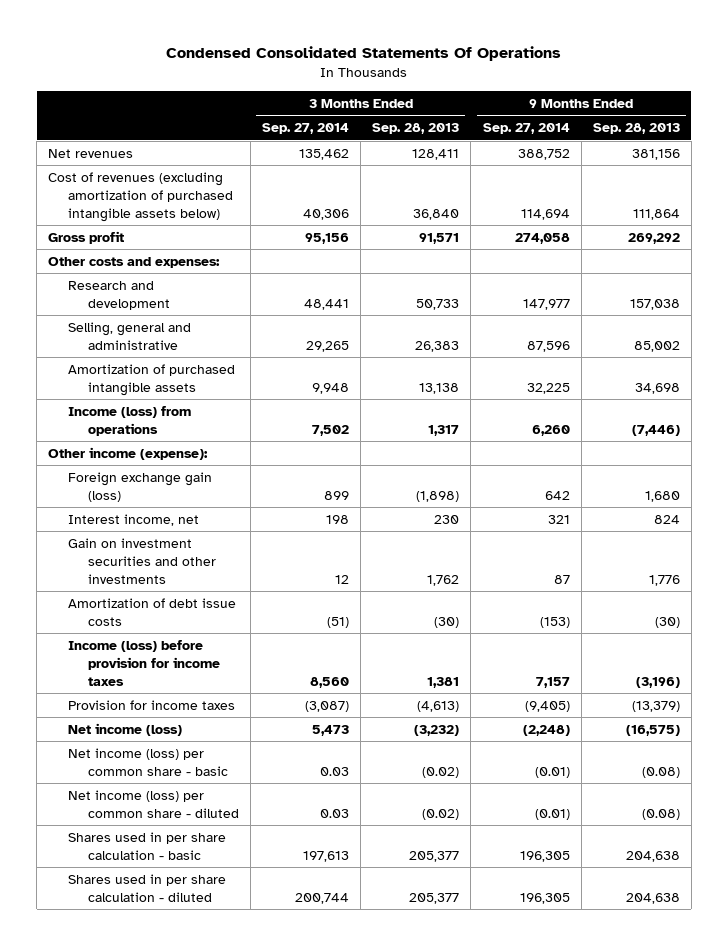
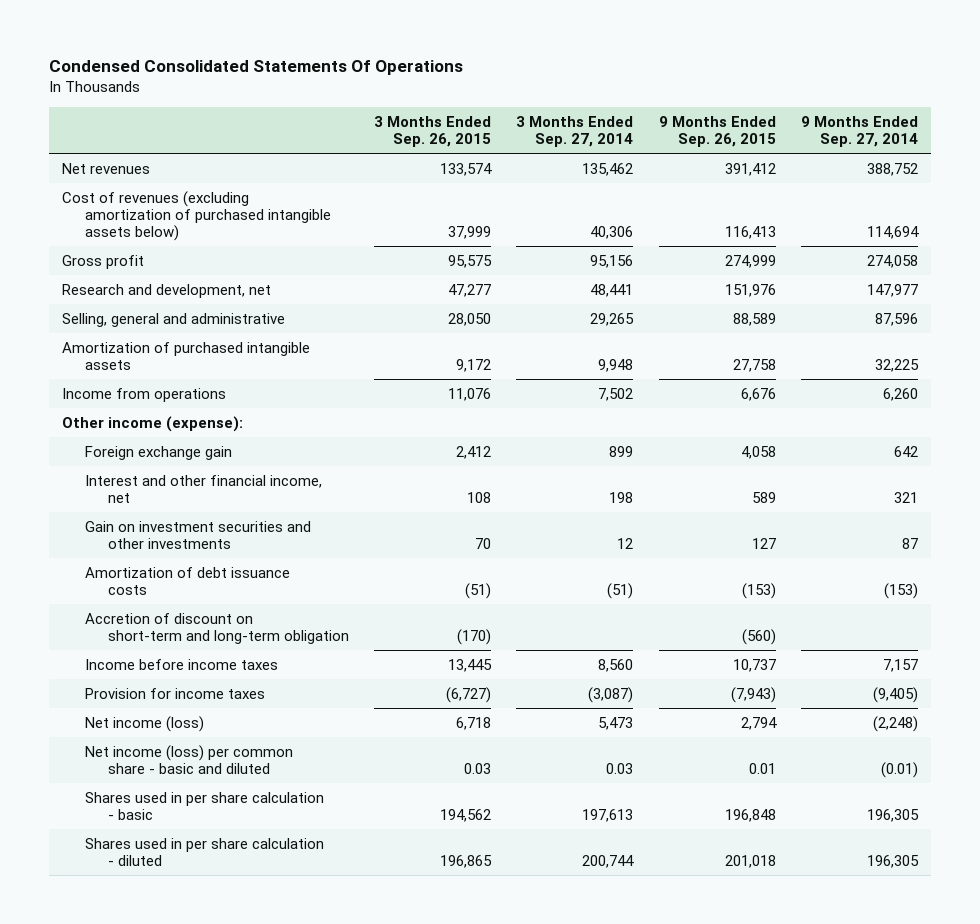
- | 3 Months Ended Sep. 27, 2014 | 3 Months Ended Sep. 28, 2013 | 9 Months Ended Sep. 27, 2014 | 9 Months Ended Sep. 28, 2013
+ | 3 Months Ended Sep. 26, 2015 | 3 Months Ended Sep. 27, 2014 | 9 Months Ended Sep. 26, 2015 | 9 Months Ended Sep. 27, 2014
- Other costs and expenses:
- Research and development | 48,441 | 50,733 | 147,977 | 157,038
+ Research and development, net | 47,277 | 48,441 | 151,976 | 147,977
- Income (loss) from operations | 7,502 | 1,317 | 6,260 | (7,446)
+ Income from operations | 11,076 | 7,502 | 6,676 | 6,260
- Foreign exchange gain (loss) | 899 | (1,898) | 642 | 1,680
- Interest income, net | 198 | 230 | 321 | 824
+ Foreign exchange gain | 2,412 | 899 | 4,058 | 642
+ Interest and other financial income, net | 108 | 198 | 589 | 321
- Amortization of debt issue costs | (51) | (30) | (153) | (30)
- Income (loss) before provision for income taxes | 8,560 | 1,381 | 7,157 | (3,196)
+ Amortization of debt issuance costs | (51) | (51) | (153) | (153)
+ Accretion of discount on short-term and long-term obligation | (170) | | (560) |
+ Income before income taxes | 13,445 | 8,560 | 10,737 | 7,157
- Net income (loss) per common share - basic | 0.03 | (0.02) | (0.01) | (0.08)
- Net income (loss) per common share - diluted | 0.03 | (0.02) | (0.01) | (0.08)
+ Net income (loss) per common share - basic and diluted | 0.03 | 0.03 | 0.01 | (0.01)

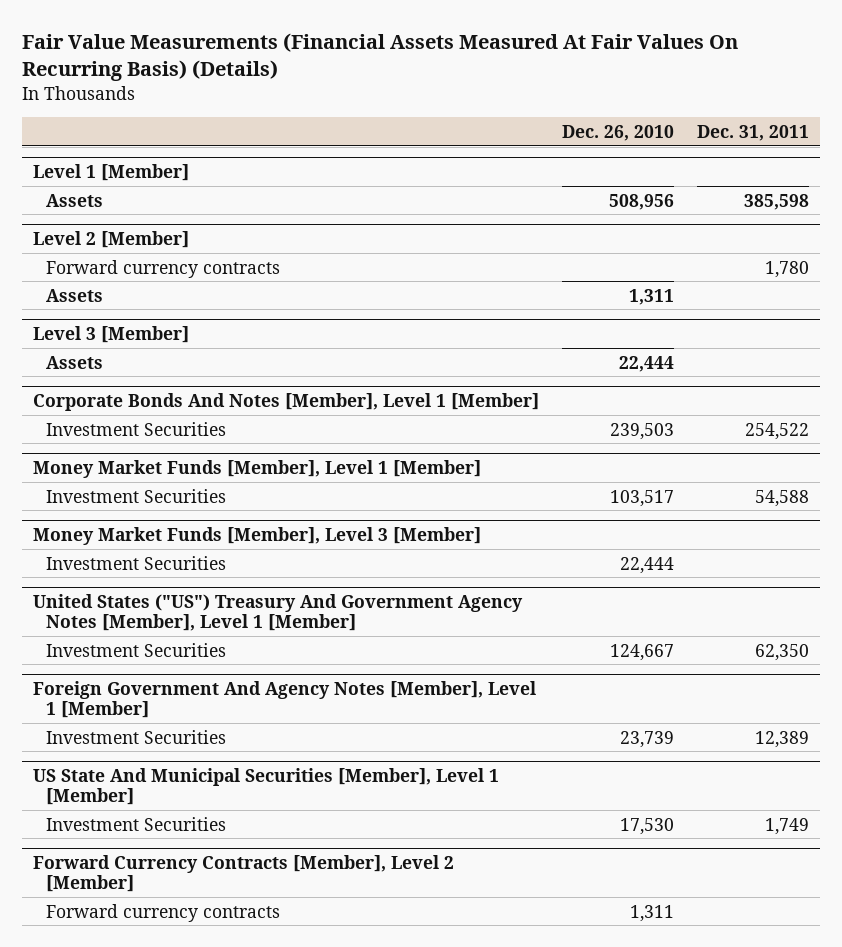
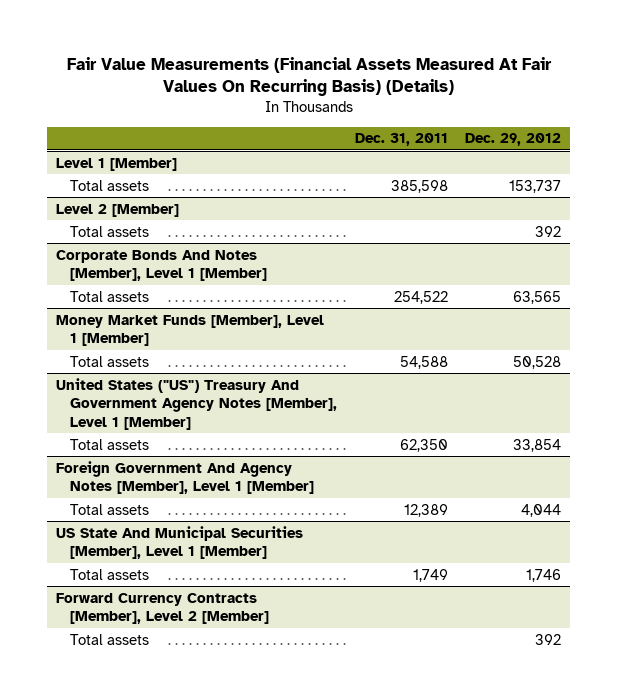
- | Dec. 26, 2010 | Dec. 31, 2011
+ | Dec. 31, 2011 | Dec. 29, 2012
@ Level 1 [Member]
- Assets | 508,956 | 385,598
+ Total assets | 385,598 | 153,737
@ Level 2 [Member]
- Forward currency contracts | | 1,780
- Assets | 1,311 |
- Level 3 [Member]
- Assets | 22,444 |
@ Level 2 [Member]
+ Total assets | | 392
@ Corporate Bonds And Notes [Member], Level 1 [Member]
- Investment Securities | 239,503 | 254,522
+ Total assets | 254,522 | 63,565
@ Money Market Funds [Member], Level 1 [Member]
- Investment Securities | 103,517 | 54,588
- Money Market Funds [Member], Level 3 [Member]
- Investment Securities | 22,444 |
@ Money Market Funds [Member], Level 1 [Member]
+ Total assets | 54,588 | 50,528
@ United States ("US") Treasury And Government Agency Notes [Member], Level 1 [Member]
- Investment Securities | 124,667 | 62,350
+ Total assets | 62,350 | 33,854
@ Foreign Government And Agency Notes [Member], Level 1 [Member]
- Investment Securities | 23,739 | 12,389
+ Total assets | 12,389 | 4,044
@ US State And Municipal Securities [Member], Level 1 [Member]
- Investment Securities | 17,530 | 1,749
+ Total assets | 1,749 | 1,746
@ Forward Currency Contracts [Member], Level 2 [Member]
- Forward currency contracts | 1,311 |
+ Total assets | | 392

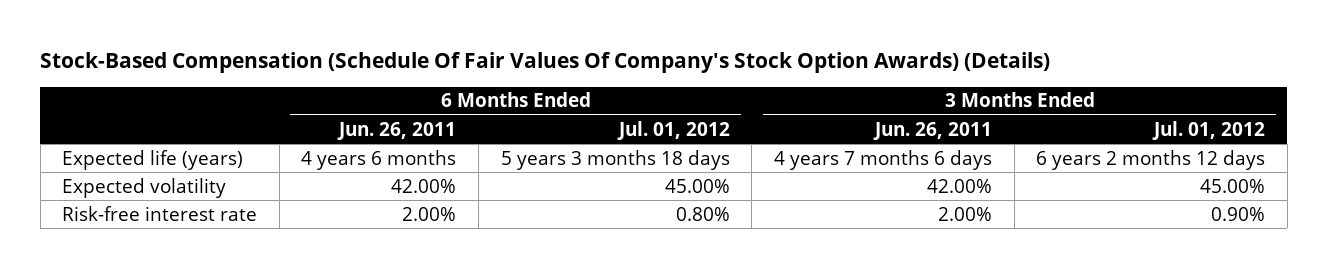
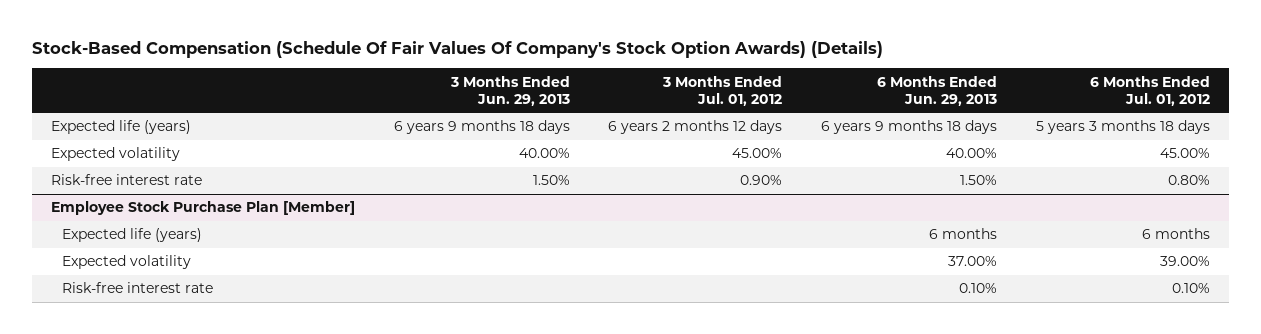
- | 6 Months Ended Jun. 26, 2011 | 6 Months Ended Jul. 01, 2012 | 3 Months Ended Jun. 26, 2011 | 3 Months Ended Jul. 01, 2012
+ | 3 Months Ended Jun. 29, 2013 | 3 Months Ended Jul. 01, 2012 | 6 Months Ended Jun. 29, 2013 | 6 Months Ended Jul. 01, 2012
+ Employee Stock Purchase Plan [Member]
+ Expected life (years) | | | 6 months | 6 months
+ Expected volatility | | | 37.00% | 39.00%
+ Risk-free interest rate | | | 0.10% | 0.10%

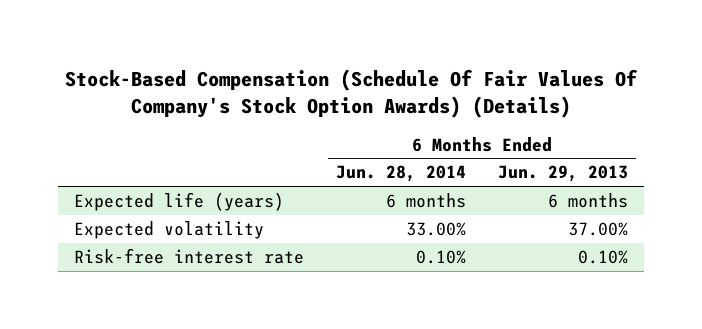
- | 3 Months Ended Jun. 29, 2013 | 3 Months Ended Jul. 01, 2012 | 6 Months Ended Jun. 29, 2013 | 6 Months Ended Jul. 01, 2012
+ | 6 Months Ended Jun. 28, 2014 | 6 Months Ended Jun. 29, 2013
- Expected life (years) | 6 years 9 months 18 days | 6 years 2 months 12 days | 6 years 9 months 18 days | 5 years 3 months 18 days
- Expected volatility | 40.00% | 45.00% | 40.00% | 45.00%
- Risk-free interest rate | 1.50% | 0.90% | 1.50% | 0.80%
- Employee Stock Purchase Plan [Member]

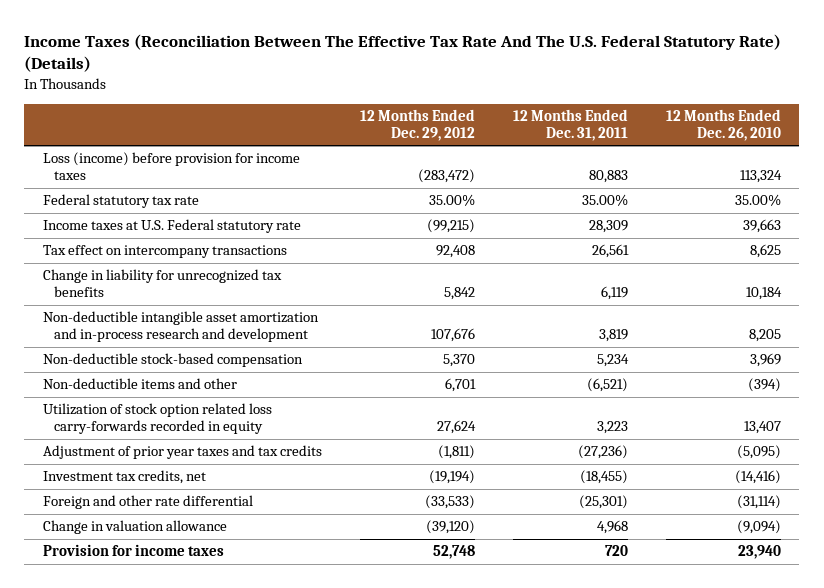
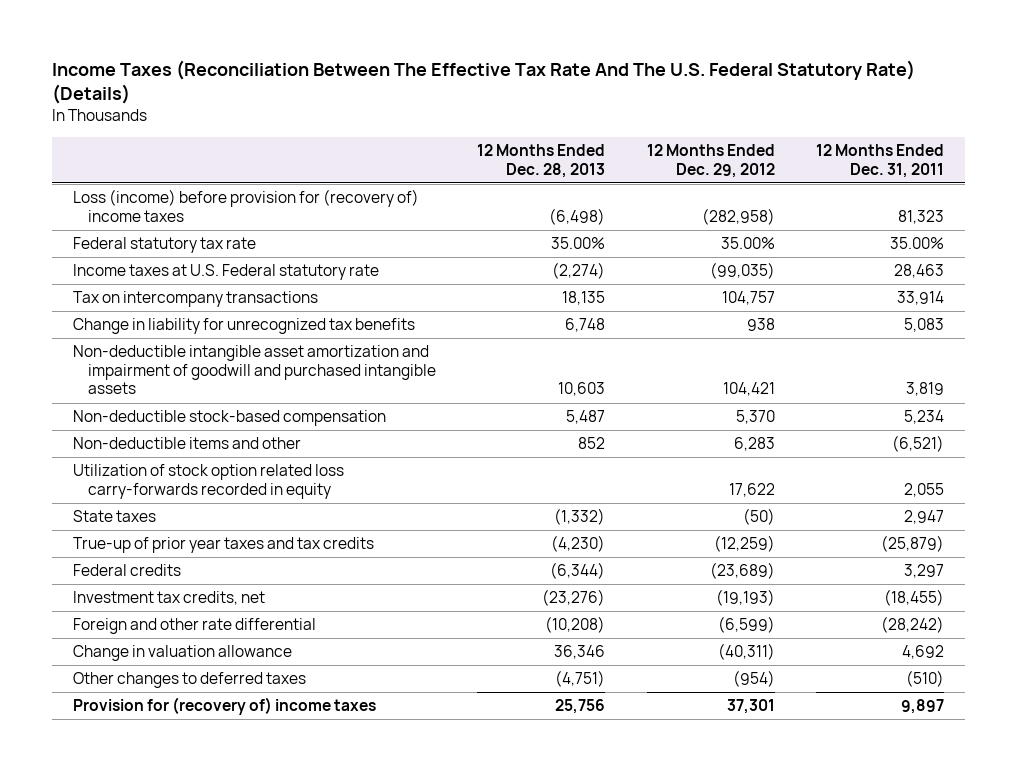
- | 12 Months Ended Dec. 29, 2012 | 12 Months Ended Dec. 31, 2011 | 12 Months Ended Dec. 26, 2010
+ | 12 Months Ended Dec. 28, 2013 | 12 Months Ended Dec. 29, 2012 | 12 Months Ended Dec. 31, 2011
- Loss (income) before provision for income taxes | (283,472) | 80,883 | 113,324
+ Loss (income) before provision for (recovery of) income taxes | (6,498) | (282,958) | 81,323
- Income taxes at U.S. Federal statutory rate | (99,215) | 28,309 | 39,663
- Tax effect on intercompany transactions | 92,408 | 26,561 | 8,625
- Change in liability for unrecognized tax benefits | 5,842 | 6,119 | 10,184
- Non-deductible intangible asset amortization and in-process research and development | 107,676 | 3,819 | 8,205
+ Income taxes at U.S. Federal statutory rate | (2,274) | (99,035) | 28,463
+ Tax on intercompany transactions | 18,135 | 104,757 | 33,914
+ Change in liability for unrecognized tax benefits | 6,748 | 938 | 5,083
+ Non-deductible intangible asset amortization and impairment of goodwill and purchased intangible assets | 10,603 | 104,421 | 3,819
- Non-deductible items and other | 6,701 | (6,521) | (394)
- Utilization of stock option related loss carry-forwards recorded in equity | 27,624 | 3,223 | 13,407
- Adjustment of prior year taxes and tax credits | (1,811) | (27,236) | (5,095)
- Investment tax credits, net | (19,194) | (18,455) | (14,416)
- Foreign and other rate differential | (33,533) | (25,301) | (31,114)
- Change in valuation allowance | (39,120) | 4,968 | (9,094)
- Provision for income taxes | 52,748 | 720 | 23,940
+ Non-deductible items and other | 852 | 6,283 | (6,521)
+ Utilization of stock option related loss carry-forwards recorded in equity | | 17,622 | 2,055
+ State taxes | (1,332) | (50) | 2,947
+ True-up of prior year taxes and tax credits | (4,230) | (12,259) | (25,879)
+ Federal credits | (6,344) | (23,689) | 3,297
+ Investment tax credits, net | (23,276) | (19,193) | (18,455)
+ Foreign and other rate differential | (10,208) | (6,599) | (28,242)
+ Change in valuation allowance | 36,346 | (40,311) | 4,692
+ Other changes to deferred taxes | (4,751) | (954) | (510)
+ Provision for (recovery of) income taxes | 25,756 | 37,301 | 9,897

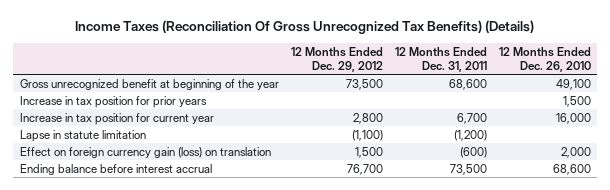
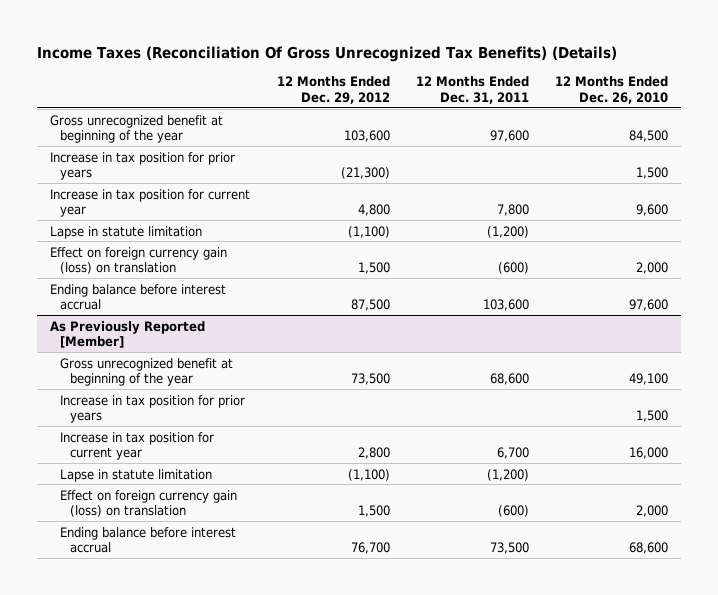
+ Gross unrecognized benefit at beginning of the year | 103,600 | 97,600 | 84,500
+ Increase in tax position for prior years | (21,300) | | 1,500
+ Increase in tax position for current year | 4,800 | 7,800 | 9,600
+ Lapse in statute limitation | (1,100) | (1,200) |
+ Effect on foreign currency gain (loss) on translation | 1,500 | (600) | 2,000
+ Ending balance before interest accrual | 87,500 | 103,600 | 97,600
+ As Previously Reported [Member]

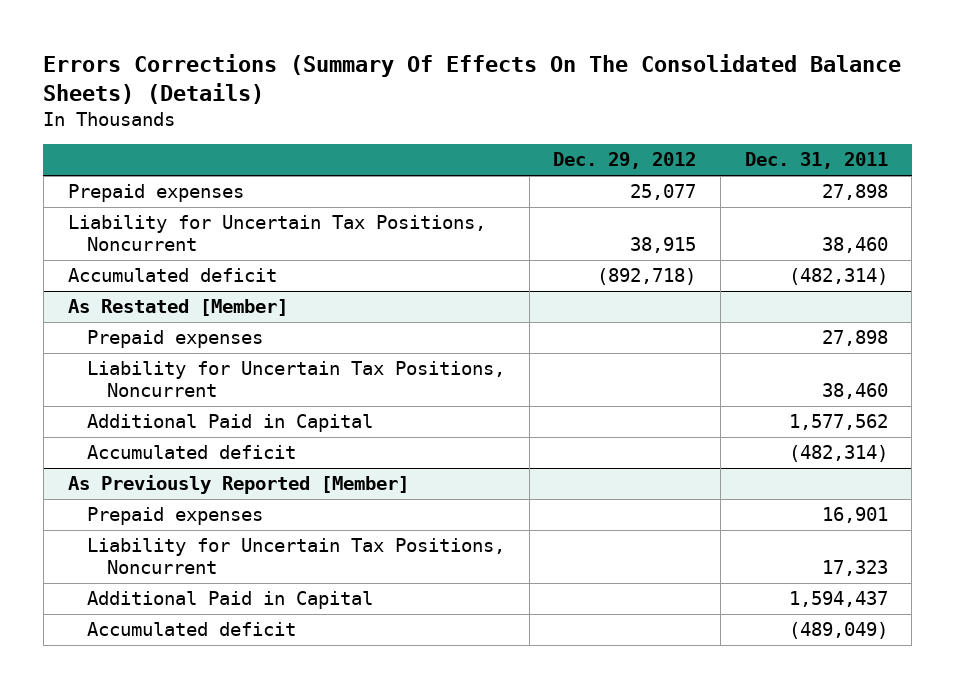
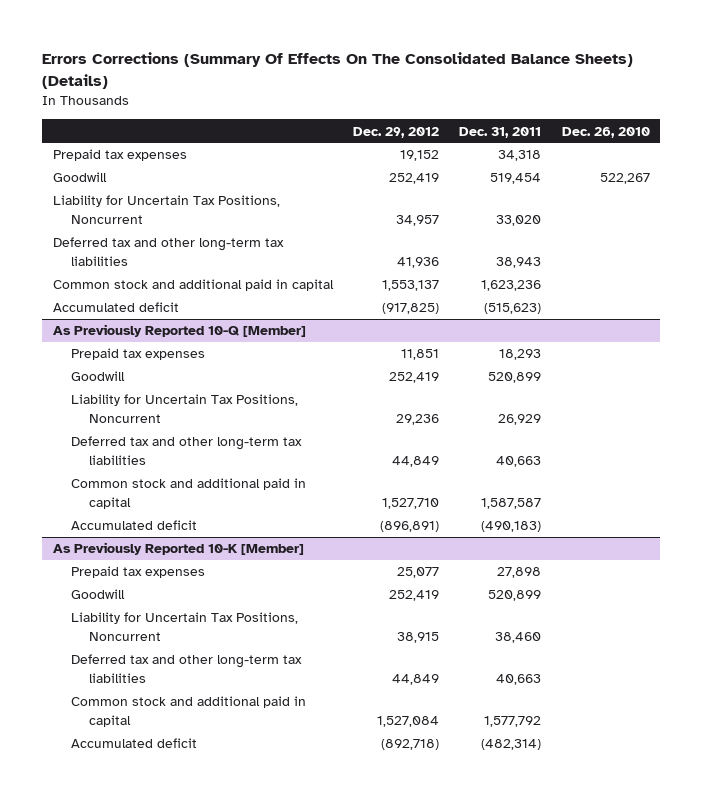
- | Dec. 29, 2012 | Dec. 31, 2011
+ | Dec. 29, 2012 | Dec. 31, 2011 | Dec. 26, 2010
- Prepaid expenses | 25,077 | 27,898
+ Prepaid tax expenses | 19,152 | 34,318 |
+ Goodwill | 252,419 | 519,454 | 522,267
+ Liability for Uncertain Tax Positions, Noncurrent | 34,957 | 33,020 |
+ Deferred tax and other long-term tax liabilities | 41,936 | 38,943 |
+ Common stock and additional paid in capital | 1,553,137 | 1,623,236 |
+ Accumulated deficit | (917,825) | (515,623) |
+ As Previously Reported 10-Q [Member]
+ Prepaid tax expenses | 11,851 | 18,293 |
+ Goodwill | 252,419 | 520,899 |
+ Liability for Uncertain Tax Positions, Noncurrent | 29,236 | 26,929 |
+ Deferred tax and other long-term tax liabilities | 44,849 | 40,663 |
+ Common stock and additional paid in capital | 1,527,710 | 1,587,587 |
+ Accumulated deficit | (896,891) | (490,183) |
+ As Previously Reported 10-K [Member]
+ Prepaid tax expenses | 25,077 | 27,898 |
+ Goodwill | 252,419 | 520,899 |
+ Deferred tax and other long-term tax liabilities | 44,849 | 40,663 |
+ Common stock and additional paid in capital | 1,527,084 | 1,577,792 |
- As Restated [Member]
- Prepaid expenses | | 27,898
- Liability for Uncertain Tax Positions, Noncurrent | | 38,460
- Additional Paid in Capital | | 1,577,562
- Accumulated deficit | | (482,314)
- As Previously Reported [Member]
- Prepaid expenses | | 16,901
- Liability for Uncertain Tax Positions, Noncurrent | | 17,323
- Additional Paid in Capital | | 1,594,437
- Accumulated deficit | | (489,049)

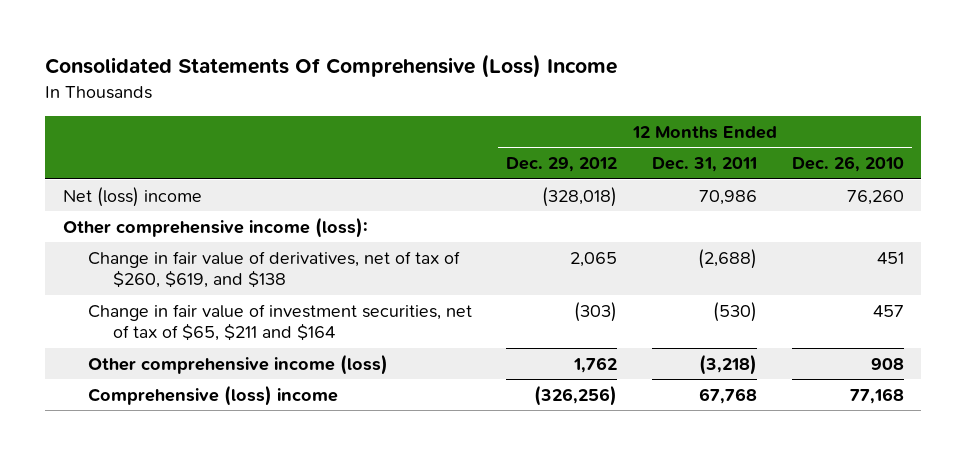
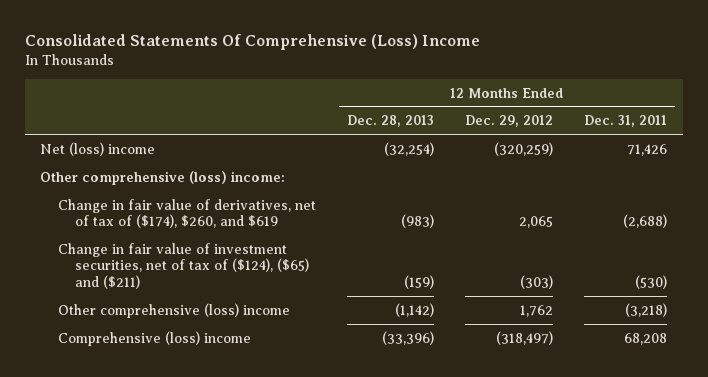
- | 12 Months Ended Dec. 29, 2012 | 12 Months Ended Dec. 31, 2011 | 12 Months Ended Dec. 26, 2010
+ | 12 Months Ended Dec. 28, 2013 | 12 Months Ended Dec. 29, 2012 | 12 Months Ended Dec. 31, 2011
- Net (loss) income | (328,018) | 70,986 | 76,260
- Other comprehensive income (loss):
- Change in fair value of derivatives, net of tax of $260, $619, and $138 | 2,065 | (2,688) | 451
- Change in fair value of investment securities, net of tax of $65, $211 and $164 | (303) | (530) | 457
- Other comprehensive income (loss) | 1,762 | (3,218) | 908
- Comprehensive (loss) income | (326,256) | 67,768 | 77,168
+ Net (loss) income | (32,254) | (320,259) | 71,426
+ Other comprehensive (loss) income:
+ Change in fair value of derivatives, net of tax of ($174), $260, and $619 | (983) | 2,065 | (2,688)
+ Change in fair value of investment securities, net of tax of ($124), ($65) and ($211) | (159) | (303) | (530)
+ Other comprehensive (loss) income | (1,142) | 1,762 | (3,218)
+ Comprehensive (loss) income | (33,396) | (318,497) | 68,208

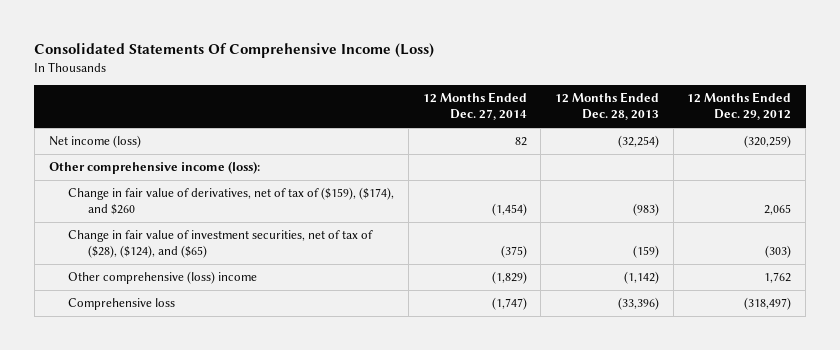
- Consolidated Statements Of Comprehensive (Loss) Income
+ Consolidated Statements Of Comprehensive Income (Loss)
- | 12 Months Ended Dec. 28, 2013 | 12 Months Ended Dec. 29, 2012 | 12 Months Ended Dec. 31, 2011
+ | 12 Months Ended Dec. 27, 2014 | 12 Months Ended Dec. 28, 2013 | 12 Months Ended Dec. 29, 2012
- Net (loss) income | (32,254) | (320,259) | 71,426
- Other comprehensive (loss) income:
- Change in fair value of derivatives, net of tax of ($174), $260, and $619 | (983) | 2,065 | (2,688)
- Change in fair value of investment securities, net of tax of ($124), ($65) and ($211) | (159) | (303) | (530)
+ Net income (loss) | 82 | (32,254) | (320,259)
+ Other comprehensive income (loss):
+ Change in fair value of derivatives, net of tax of ($159), ($174), and $260 | (1,454) | (983) | 2,065
+ Change in fair value of investment securities, net of tax of ($28), ($124), and ($65) | (375) | (159) | (303)
- Comprehensive (loss) income | (33,396) | (318,497) | 68,208
+ Comprehensive loss | (1,747) | (33,396) | (318,497)

